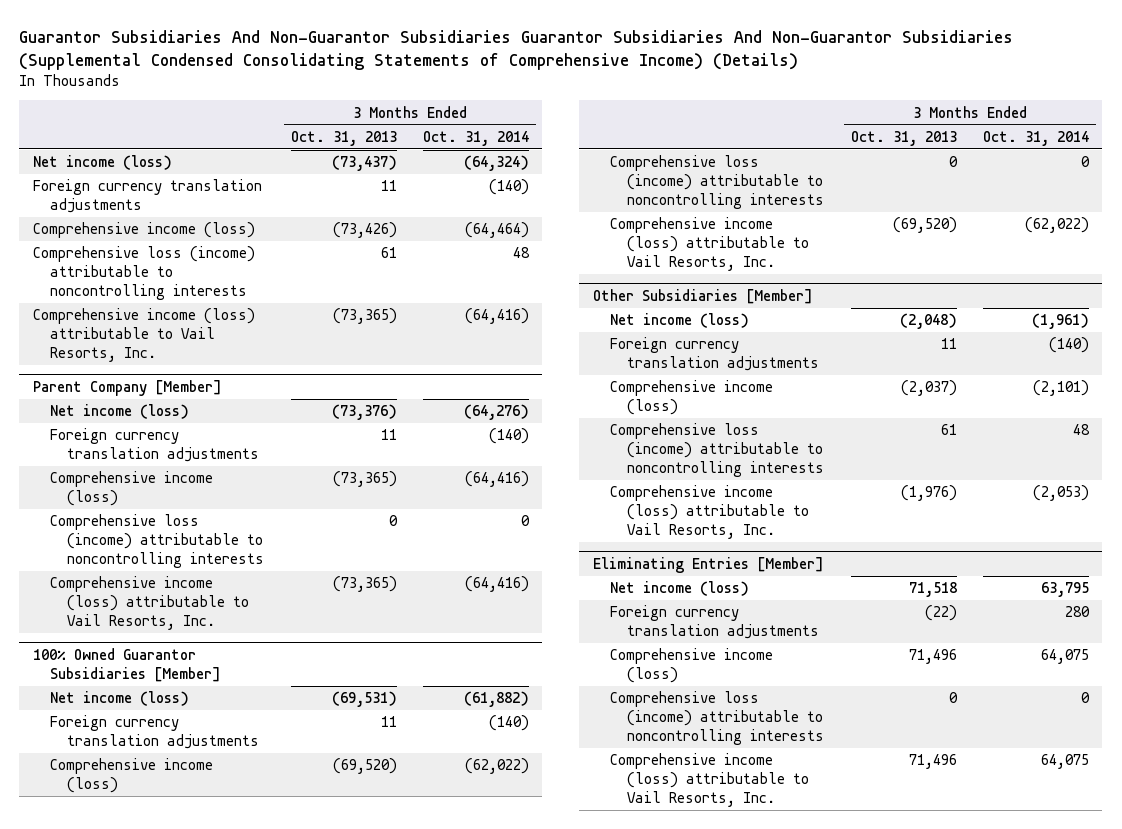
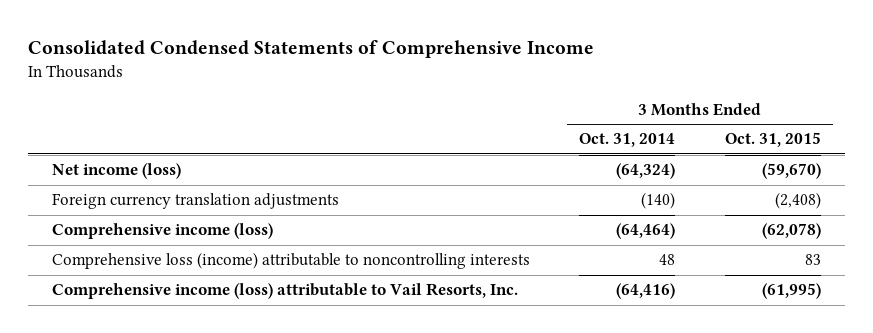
- Guarantor Subsidiaries And Non-Guarantor Subsidiaries Guarantor Subsidiaries And Non-Guarantor Subsidiaries (Supplemental Condensed Consolidating Statements of Comprehensive Income) (Details)
+ Consolidated Condensed Statements of Comprehensive Income
- | 3 Months Ended Oct. 31, 2013 | 3 Months Ended Oct. 31, 2014
+ | 3 Months Ended Oct. 31, 2014 | 3 Months Ended Oct. 31, 2015
- Parent Company [Member]
- Net income (loss) | (73,376) | (64,276)
- Foreign currency translation adjustments | 11 | (140)
- Comprehensive income (loss) | (73,365) | (64,416)
- Comprehensive loss (income) attributable to noncontrolling interests | 0 | 0
- Comprehensive income (loss) attributable to Vail Resorts, Inc. | (73,365) | (64,416)
- 100% Owned Guarantor Subsidiaries [Member]
- Net income (loss) | (69,531) | (61,882)
- Foreign currency translation adjustments | 11 | (140)
- Comprehensive income (loss) | (69,520) | (62,022)
- Comprehensive loss (income) attributable to noncontrolling interests | 0 | 0
- Comprehensive income (loss) attributable to Vail Resorts, Inc. | (69,520) | (62,022)
- Other Subsidiaries [Member]
- Net income (loss) | (2,048) | (1,961)
- Foreign currency translation adjustments | 11 | (140)
- Comprehensive income (loss) | (2,037) | (2,101)
- Comprehensive loss (income) attributable to noncontrolling interests | 61 | 48
- Comprehensive income (loss) attributable to Vail Resorts, Inc. | (1,976) | (2,053)
- Eliminating Entries [Member]
- Net income (loss) | 71,518 | 63,795
- Foreign currency translation adjustments | (22) | 280
- Comprehensive income (loss) | 71,496 | 64,075
- Comprehensive loss (income) attributable to noncontrolling interests | 0 | 0
- Comprehensive income (loss) attributable to Vail Resorts, Inc. | 71,496 | 64,075

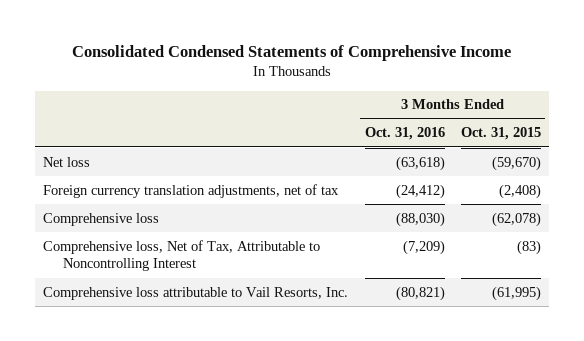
- | 3 Months Ended Oct. 31, 2014 | 3 Months Ended Oct. 31, 2015
+ | 3 Months Ended Oct. 31, 2016 | 3 Months Ended Oct. 31, 2015
- Net income (loss) | (64,324) | (59,670)
- Foreign currency translation adjustments | (140) | (2,408)
- Comprehensive income (loss) | (64,464) | (62,078)
- Comprehensive loss (income) attributable to noncontrolling interests | 48 | 83
- Comprehensive income (loss) attributable to Vail Resorts, Inc. | (64,416) | (61,995)
+ Net loss | (63,618) | (59,670)
+ Foreign currency translation adjustments, net of tax | (24,412) | (2,408)
+ Comprehensive loss | (88,030) | (62,078)
+ Comprehensive loss, Net of Tax, Attributable to Noncontrolling Interest | (7,209) | (83)
+ Comprehensive loss attributable to Vail Resorts, Inc. | (80,821) | (61,995)

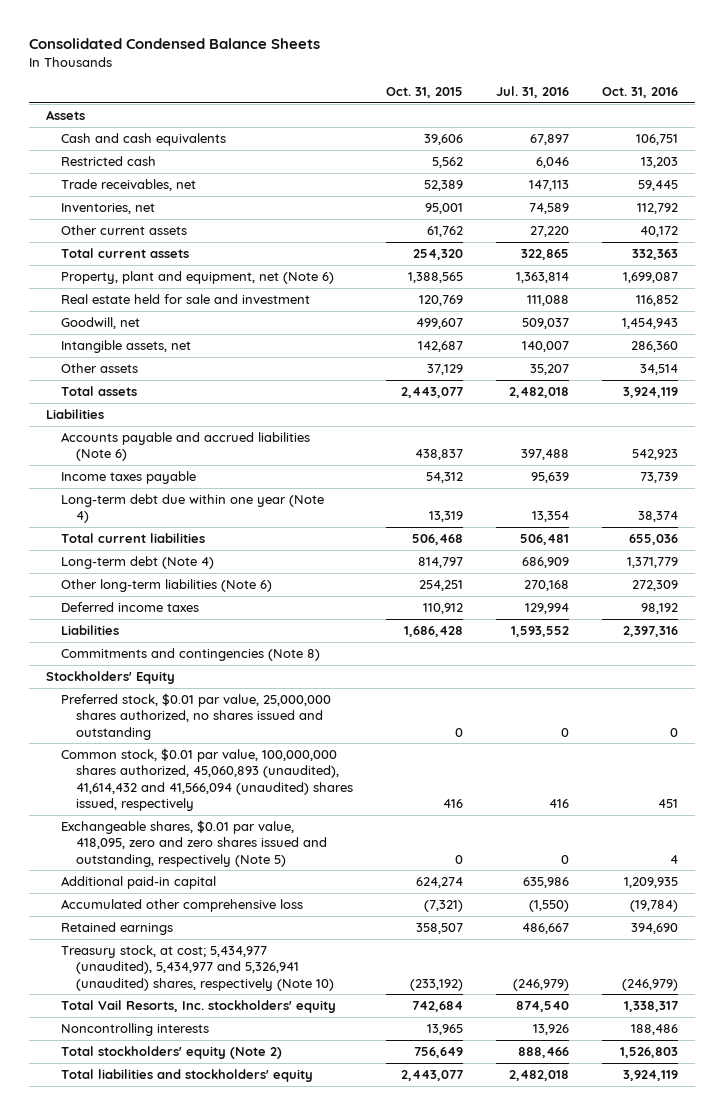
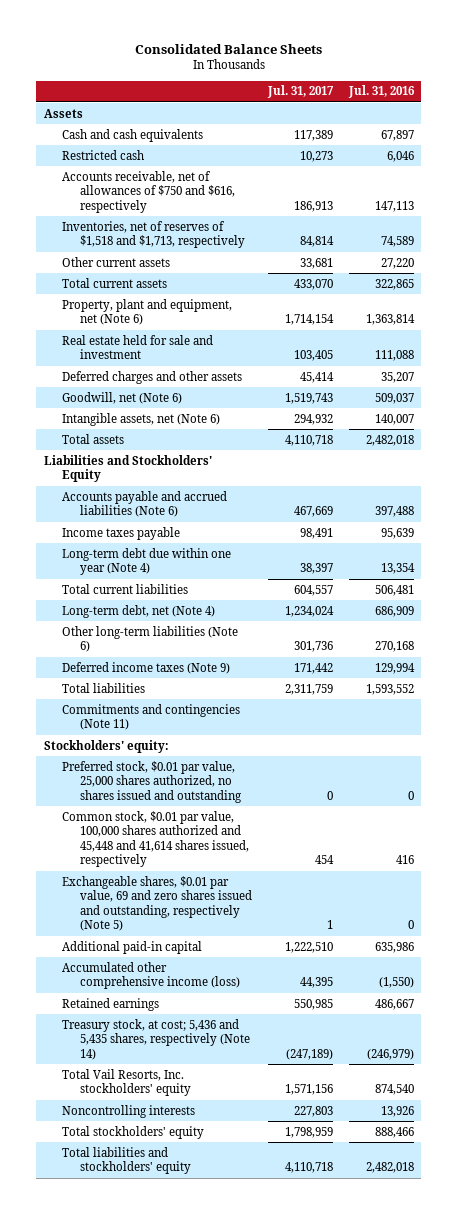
- Consolidated Condensed Balance Sheets
+ Consolidated Balance Sheets
- | Oct. 31, 2015 | Jul. 31, 2016 | Oct. 31, 2016
+ | Jul. 31, 2017 | Jul. 31, 2016
- Trade receivables, net | 52,389 | 147,113 | 59,445
- Inventories, net | 95,001 | 74,589 | 112,792
+ Accounts receivable, net of allowances of $750 and $616, respectively | 186,913 | 147,113
+ Inventories, net of reserves of $1,518 and $1,713, respectively | 84,814 | 74,589
- Goodwill, net | 499,607 | 509,037 | 1,454,943
- Intangible assets, net | 142,687 | 140,007 | 286,360
- Other assets | 37,129 | 35,207 | 34,514
+ Deferred charges and other assets | 45,414 | 35,207
+ Goodwill, net (Note 6) | 1,519,743 | 509,037
+ Intangible assets, net (Note 6) | 294,932 | 140,007
- Liabilities
+ Liabilities and Stockholders' Equity
- Long-term debt (Note 4) | 814,797 | 686,909 | 1,371,779
+ Long-term debt, net (Note 4) | 1,234,024 | 686,909
- Deferred income taxes | 110,912 | 129,994 | 98,192
- Liabilities | 1,686,428 | 1,593,552 | 2,397,316
- Commitments and contingencies (Note 8)
- Stockholders' Equity
- Preferred stock, $0.01 par value, 25,000,000 shares authorized, no shares issued and outstanding | 0 | 0 | 0
- Common stock, $0.01 par value, 100,000,000 shares authorized, 45,060,893 (unaudited), 41,614,432 and 41,566,094 (unaudited) shares issued, respectively | 416 | 416 | 451
- Exchangeable shares, $0.01 par value, 418,095, zero and zero shares issued and outstanding, respectively (Note 5) | 0 | 0 | 4
+ Deferred income taxes (Note 9) | 171,442 | 129,994
+ Total liabilities | 2,311,759 | 1,593,552
+ Commitments and contingencies (Note 11)
+ Stockholders' equity:
+ Preferred stock, $0.01 par value, 25,000 shares authorized, no shares issued and outstanding | 0 | 0
+ Common stock, $0.01 par value, 100,000 shares authorized and 45,448 and 41,614 shares issued, respectively | 454 | 416
+ Exchangeable shares, $0.01 par value, 69 and zero shares issued and outstanding, respectively (Note 5) | 1 | 0
- Accumulated other comprehensive loss | (7,321) | (1,550) | (19,784)
+ Accumulated other comprehensive income (loss) | 44,395 | (1,550)
- Treasury stock, at cost; 5,434,977 (unaudited), 5,434,977 and 5,326,941 (unaudited) shares, respectively (Note 10) | (233,192) | (246,979) | (246,979)
+ Treasury stock, at cost; 5,436 and 5,435 shares, respectively (Note 14) | (247,189) | (246,979)
- Total stockholders' equity (Note 2) | 756,649 | 888,466 | 1,526,803
+ Total stockholders' equity | 1,798,959 | 888,466

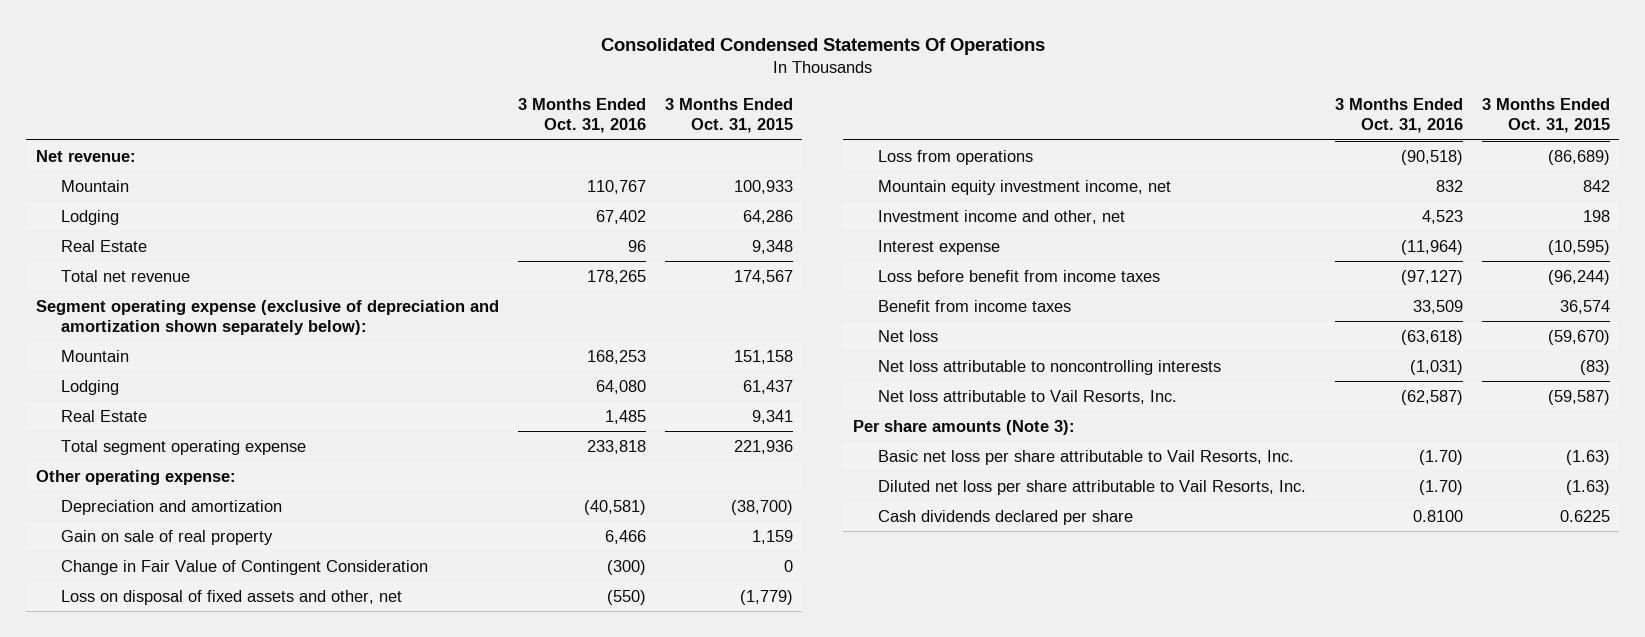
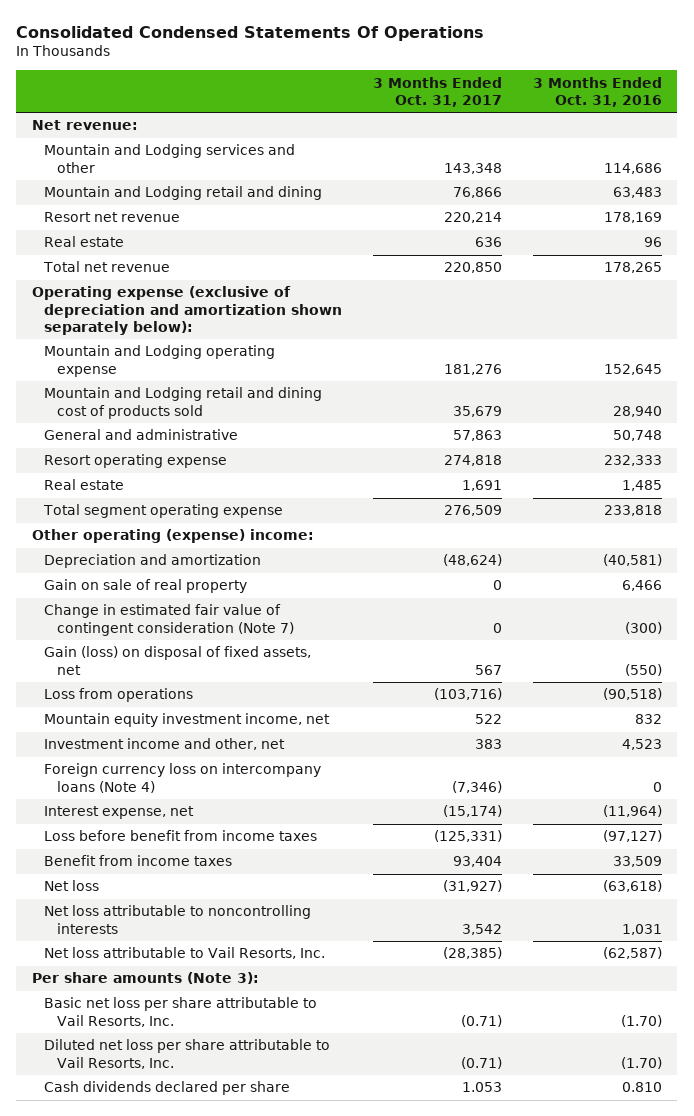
- | 3 Months Ended Oct. 31, 2016 | 3 Months Ended Oct. 31, 2015
+ | 3 Months Ended Oct. 31, 2017 | 3 Months Ended Oct. 31, 2016
- Mountain | 110,767 | 100,933
- Lodging | 67,402 | 64,286
- Real Estate | 96 | 9,348
+ Mountain and Lodging services and other | 143,348 | 114,686
+ Mountain and Lodging retail and dining | 76,866 | 63,483
+ Resort net revenue | 220,214 | 178,169
+ Real estate | 636 | 96
- Segment operating expense (exclusive of depreciation and amortization shown separately below):
- Mountain | 168,253 | 151,158
- Lodging | 64,080 | 61,437
- Real Estate | 1,485 | 9,341
+ Operating expense (exclusive of depreciation and amortization shown separately below):
+ Mountain and Lodging operating expense | 181,276 | 152,645
+ Mountain and Lodging retail and dining cost of products sold | 35,679 | 28,940
+ General and administrative | 57,863 | 50,748
+ Resort operating expense | 274,818 | 232,333
+ Real estate | 1,691 | 1,485
- Other operating expense:
+ Other operating (expense) income:
- Change in Fair Value of Contingent Consideration | (300) | 0
- Loss on disposal of fixed assets and other, net | (550) | (1,779)
+ Change in estimated fair value of contingent consideration (Note 7) | 0 | (300)
+ Gain (loss) on disposal of fixed assets, net | 567 | (550)
- Interest expense | (11,964) | (10,595)
+ Foreign currency loss on intercompany loans (Note 4) | (7,346) | 0
+ Interest expense, net | (15,174) | (11,964)
- Net loss attributable to noncontrolling interests | (1,031) | (83)
+ Net loss attributable to noncontrolling interests | 3,542 | 1,031
- Cash dividends declared per share | 0.8100 | 0.6225
+ Cash dividends declared per share | 1.053 | 0.810

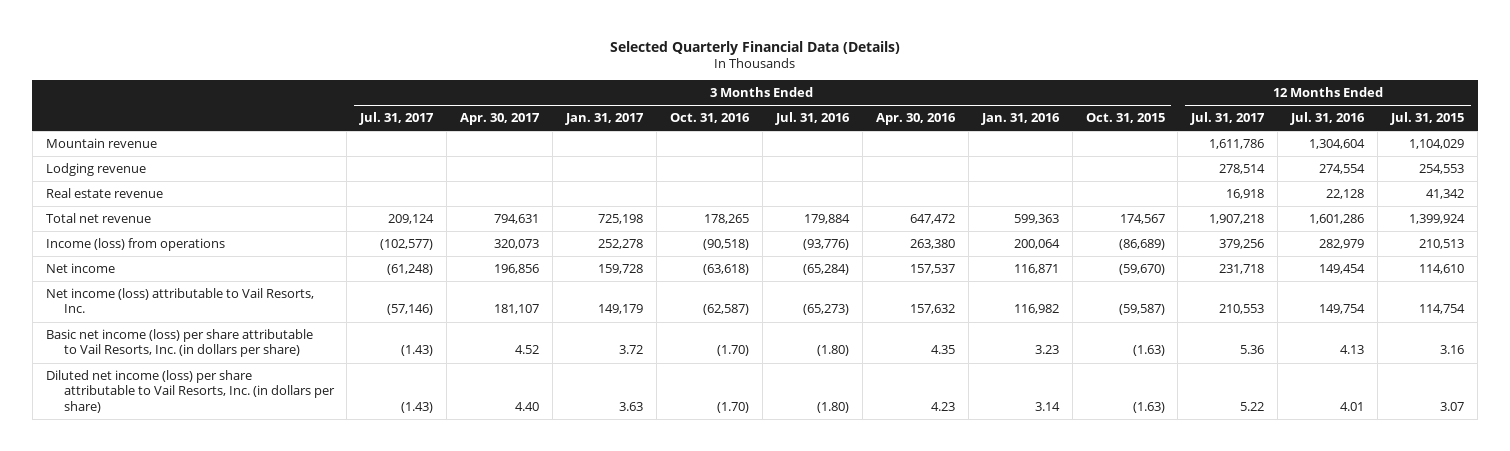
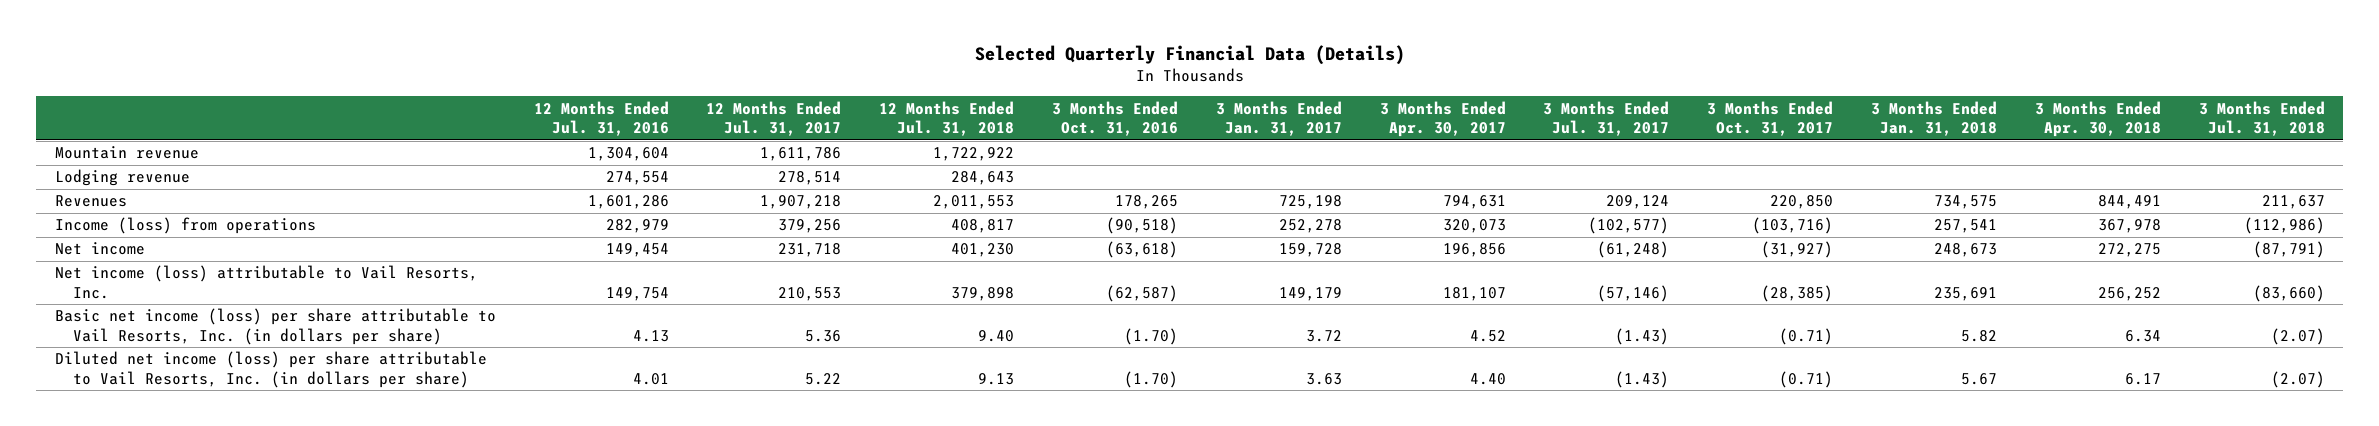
- | 3 Months Ended Jul. 31, 2017 | 3 Months Ended Apr. 30, 2017 | 3 Months Ended Jan. 31, 2017 | 3 Months Ended Oct. 31, 2016 | 3 Months Ended Jul. 31, 2016 | 3 Months Ended Apr. 30, 2016 | 3 Months Ended Jan. 31, 2016 | 3 Months Ended Oct. 31, 2015 | 12 Months Ended Jul. 31, 2017 | 12 Months Ended Jul. 31, 2016 | 12 Months Ended Jul. 31, 2015
+ | 12 Months Ended Jul. 31, 2016 | 12 Months Ended Jul. 31, 2017 | 12 Months Ended Jul. 31, 2018 | 3 Months Ended Oct. 31, 2016 | 3 Months Ended Jan. 31, 2017 | 3 Months Ended Apr. 30, 2017 | 3 Months Ended Jul. 31, 2017 | 3 Months Ended Oct. 31, 2017 | 3 Months Ended Jan. 31, 2018 | 3 Months Ended Apr. 30, 2018 | 3 Months Ended Jul. 31, 2018
- Real estate revenue | | | | | | | | | 16,918 | 22,128 | 41,342
- Total net revenue | 209,124 | 794,631 | 725,198 | 178,265 | 179,884 | 647,472 | 599,363 | 174,567 | 1,907,218 | 1,601,286 | 1,399,924
+ Revenues | 1,601,286 | 1,907,218 | 2,011,553 | 178,265 | 725,198 | 794,631 | 209,124 | 220,850 | 734,575 | 844,491 | 211,637

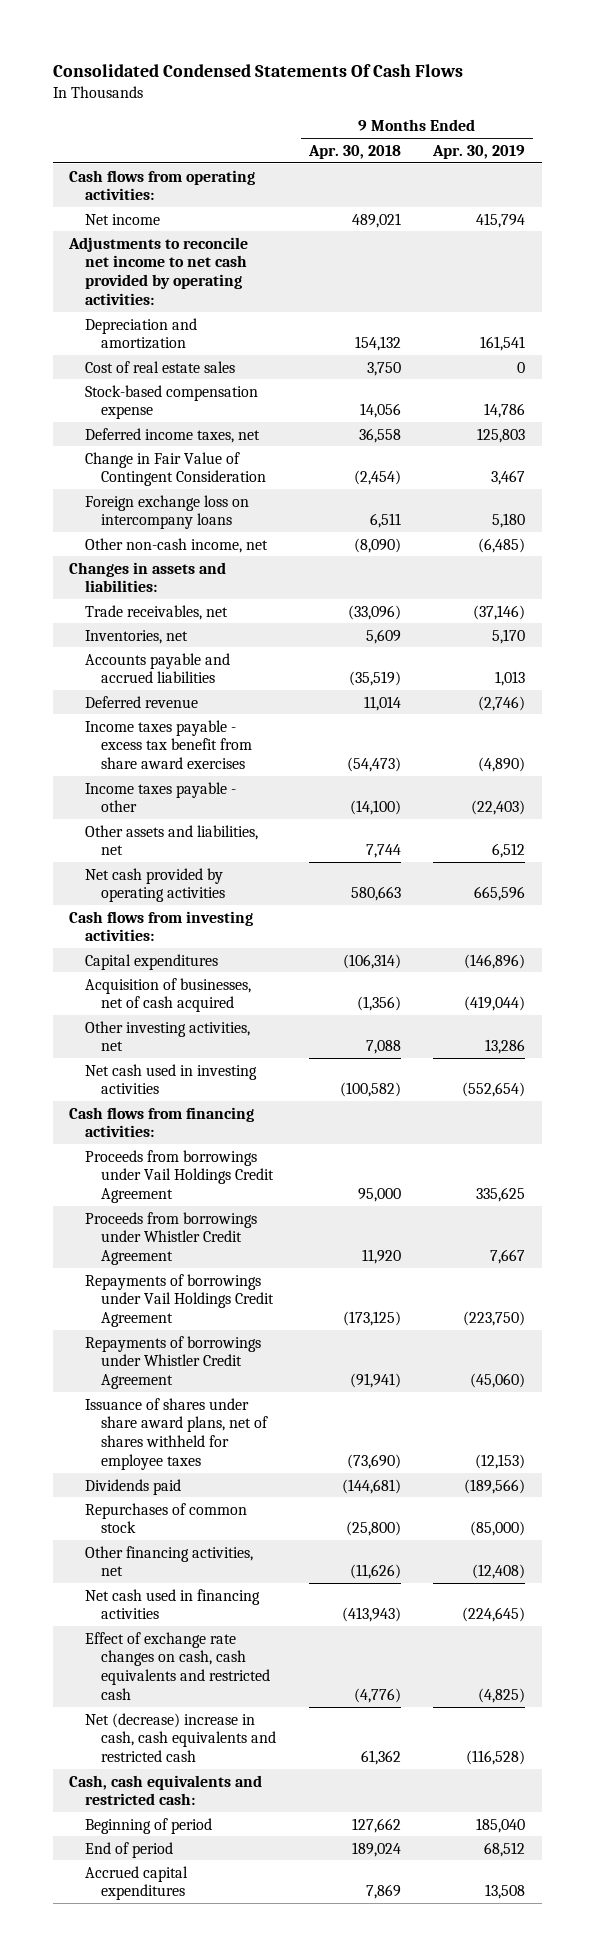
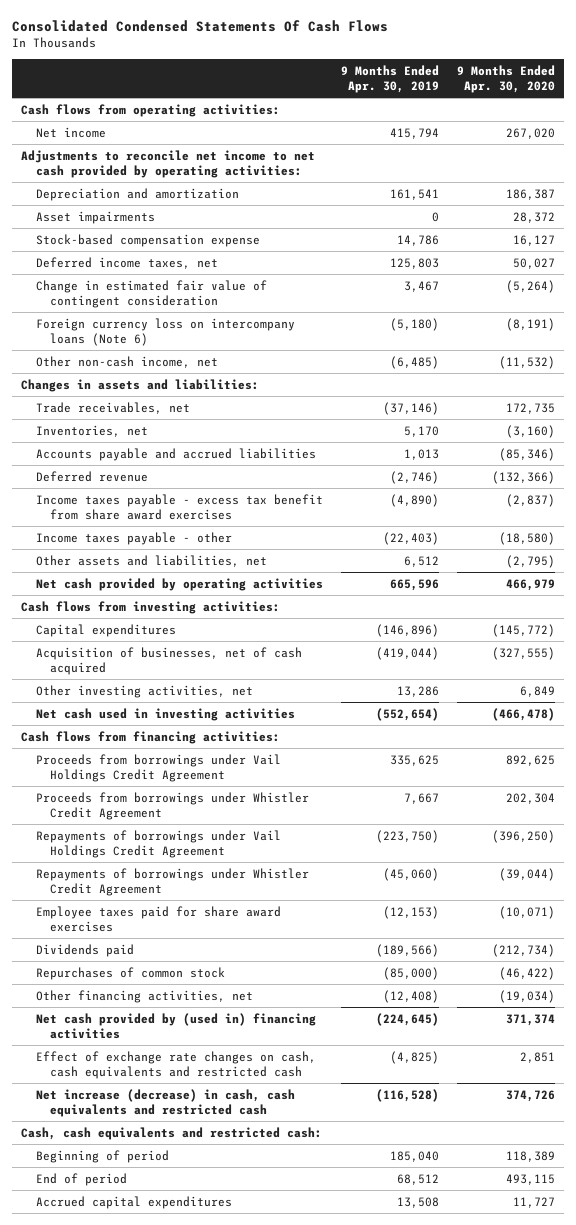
- | 9 Months Ended Apr. 30, 2018 | 9 Months Ended Apr. 30, 2019
+ | 9 Months Ended Apr. 30, 2019 | 9 Months Ended Apr. 30, 2020
- Cost of real estate sales | 3,750 | 0
+ Asset impairments | 0 | 28,372
- Change in Fair Value of Contingent Consideration | (2,454) | 3,467
- Foreign exchange loss on intercompany loans | 6,511 | 5,180
+ Change in estimated fair value of contingent consideration | 3,467 | (5,264)
+ Foreign currency loss on intercompany loans (Note 6) | (5,180) | (8,191)
- Issuance of shares under share award plans, net of shares withheld for employee taxes | (73,690) | (12,153)
+ Employee taxes paid for share award exercises | (12,153) | (10,071)
- Net cash used in financing activities | (413,943) | (224,645)
+ Net cash provided by (used in) financing activities | (224,645) | 371,374
- Net (decrease) increase in cash, cash equivalents and restricted cash | 61,362 | (116,528)
+ Net increase (decrease) in cash, cash equivalents and restricted cash | (116,528) | 374,726

